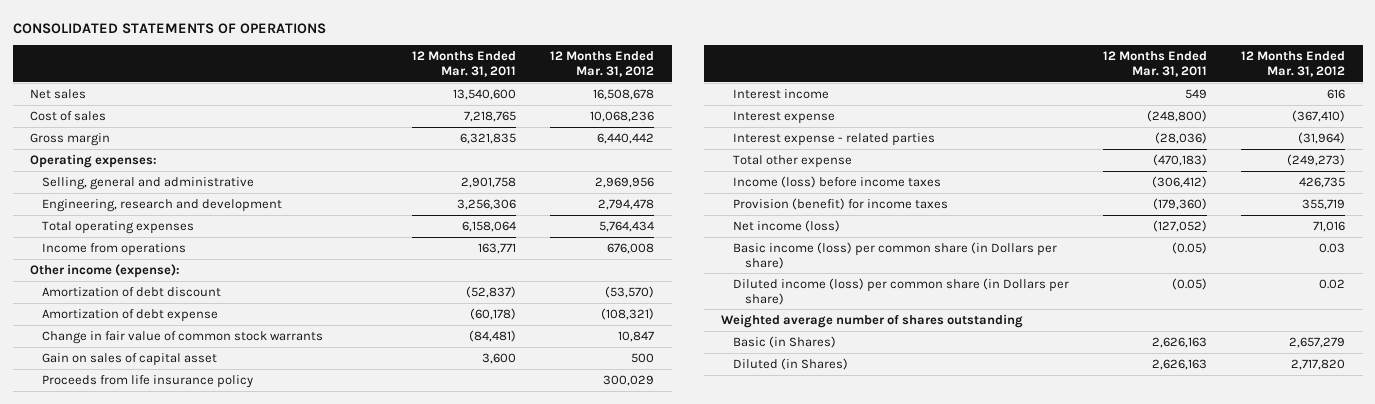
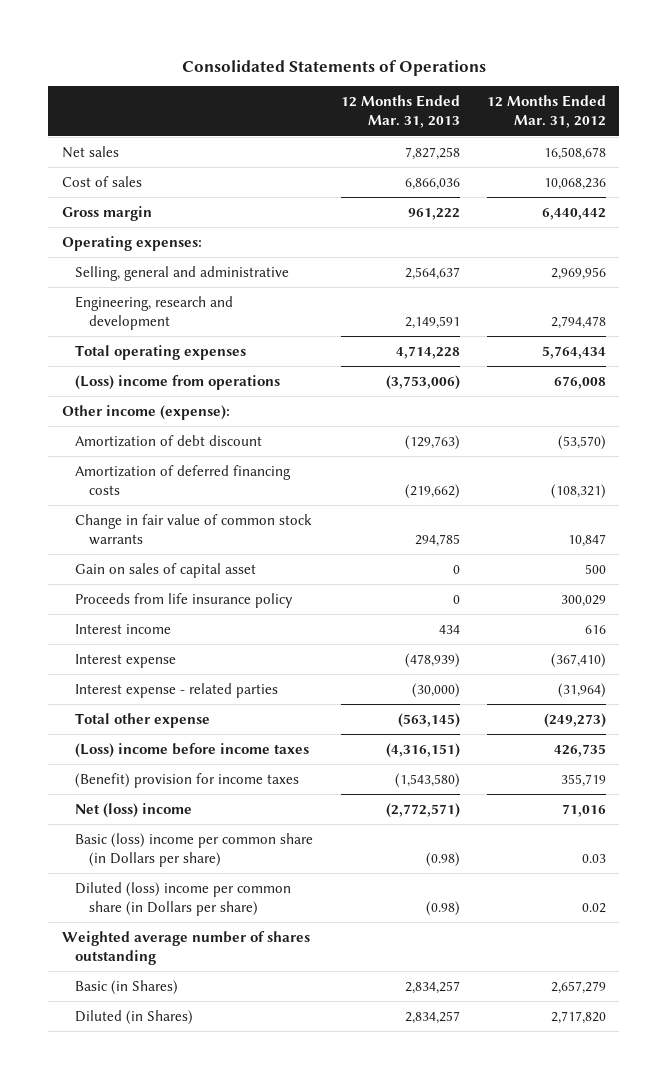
- CONSOLIDATED STATEMENTS OF OPERATIONS
+ Consolidated Statements of Operations
- | 12 Months Ended Mar. 31, 2011 | 12 Months Ended Mar. 31, 2012
+ | 12 Months Ended Mar. 31, 2013 | 12 Months Ended Mar. 31, 2012
- Income from operations | 163,771 | 676,008
+ (Loss) income from operations | (3,753,006) | 676,008
- Amortization of debt expense | (60,178) | (108,321)
+ Amortization of deferred financing costs | (219,662) | (108,321)
- Income (loss) before income taxes | (306,412) | 426,735
- Provision (benefit) for income taxes | (179,360) | 355,719
- Net income (loss) | (127,052) | 71,016
- Basic income (loss) per common share (in Dollars per share) | (0.05) | 0.03
- Diluted income (loss) per common share (in Dollars per share) | (0.05) | 0.02
+ (Loss) income before income taxes | (4,316,151) | 426,735
+ (Benefit) provision for income taxes | (1,543,580) | 355,719
+ Net (loss) income | (2,772,571) | 71,016
+ Basic (loss) income per common share (in Dollars per share) | (0.98) | 0.03
+ Diluted (loss) income per common share (in Dollars per share) | (0.98) | 0.02

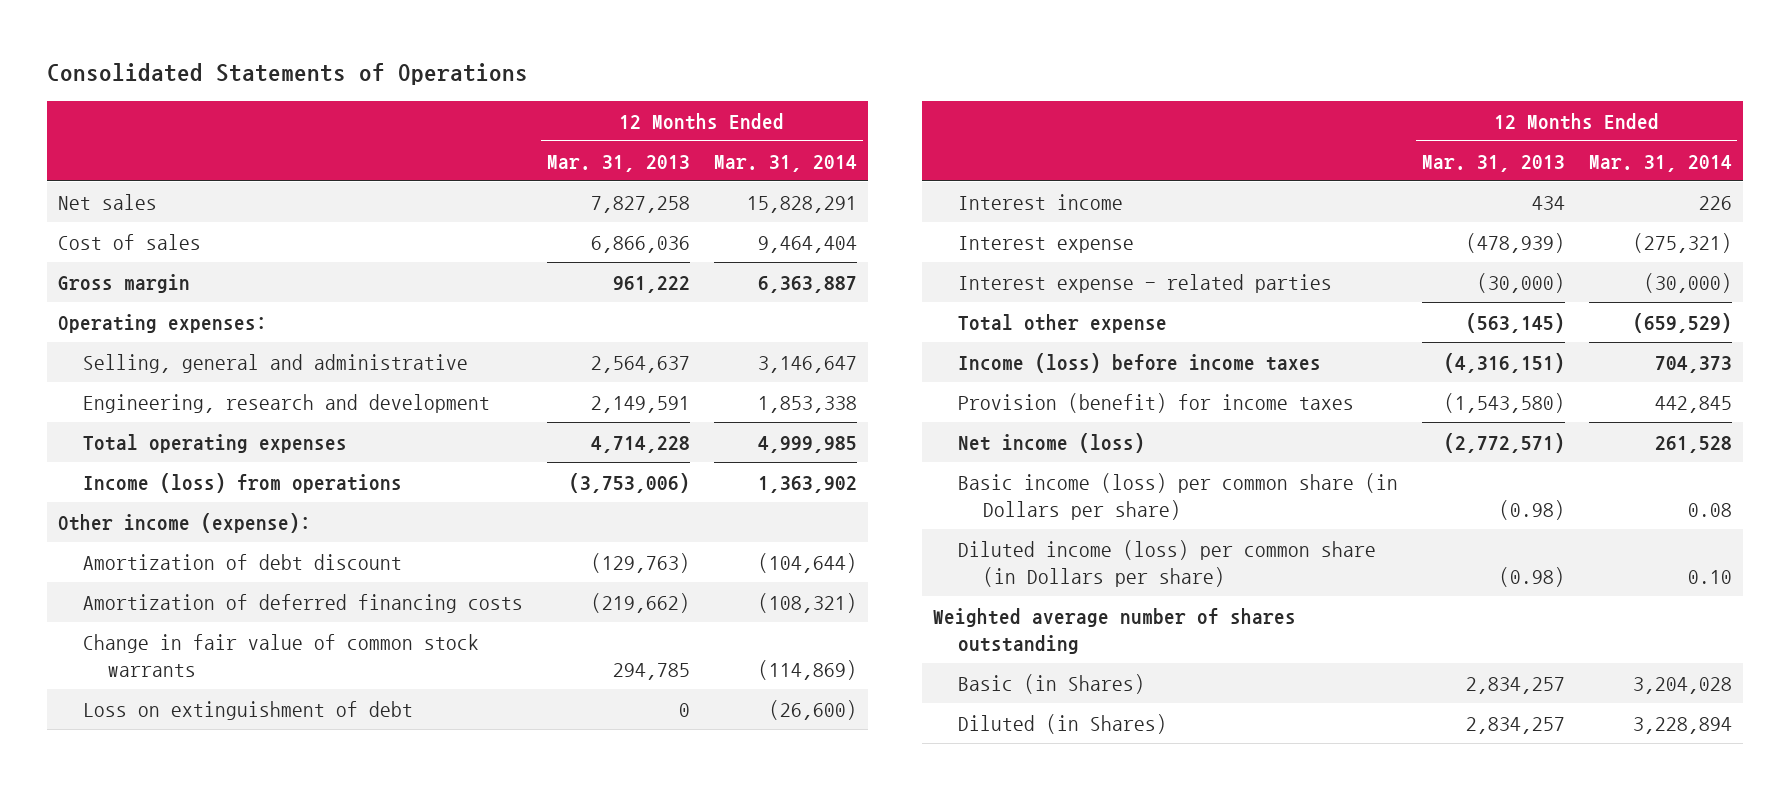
- | 12 Months Ended Mar. 31, 2013 | 12 Months Ended Mar. 31, 2012
+ | 12 Months Ended Mar. 31, 2013 | 12 Months Ended Mar. 31, 2014
- (Loss) income from operations | (3,753,006) | 676,008
+ Income (loss) from operations | (3,753,006) | 1,363,902
- Gain on sales of capital asset | 0 | 500
- Proceeds from life insurance policy | 0 | 300,029
+ Loss on extinguishment of debt | 0 | (26,600)
- (Loss) income before income taxes | (4,316,151) | 426,735
- (Benefit) provision for income taxes | (1,543,580) | 355,719
- Net (loss) income | (2,772,571) | 71,016
- Basic (loss) income per common share (in Dollars per share) | (0.98) | 0.03
- Diluted (loss) income per common share (in Dollars per share) | (0.98) | 0.02
+ Income (loss) before income taxes | (4,316,151) | 704,373
+ Provision (benefit) for income taxes | (1,543,580) | 442,845
+ Net income (loss) | (2,772,571) | 261,528
+ Basic income (loss) per common share (in Dollars per share) | (0.98) | 0.08
+ Diluted income (loss) per common share (in Dollars per share) | (0.98) | 0.10

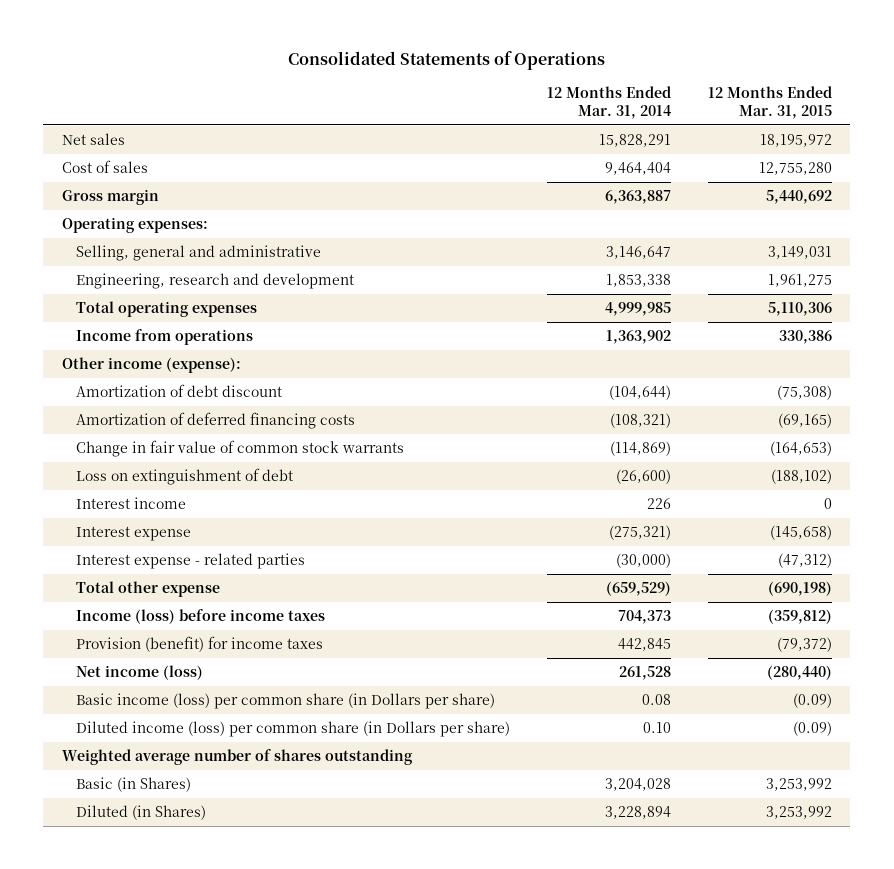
- | 12 Months Ended Mar. 31, 2013 | 12 Months Ended Mar. 31, 2014
+ | 12 Months Ended Mar. 31, 2014 | 12 Months Ended Mar. 31, 2015
- Income (loss) from operations | (3,753,006) | 1,363,902
+ Income from operations | 1,363,902 | 330,386

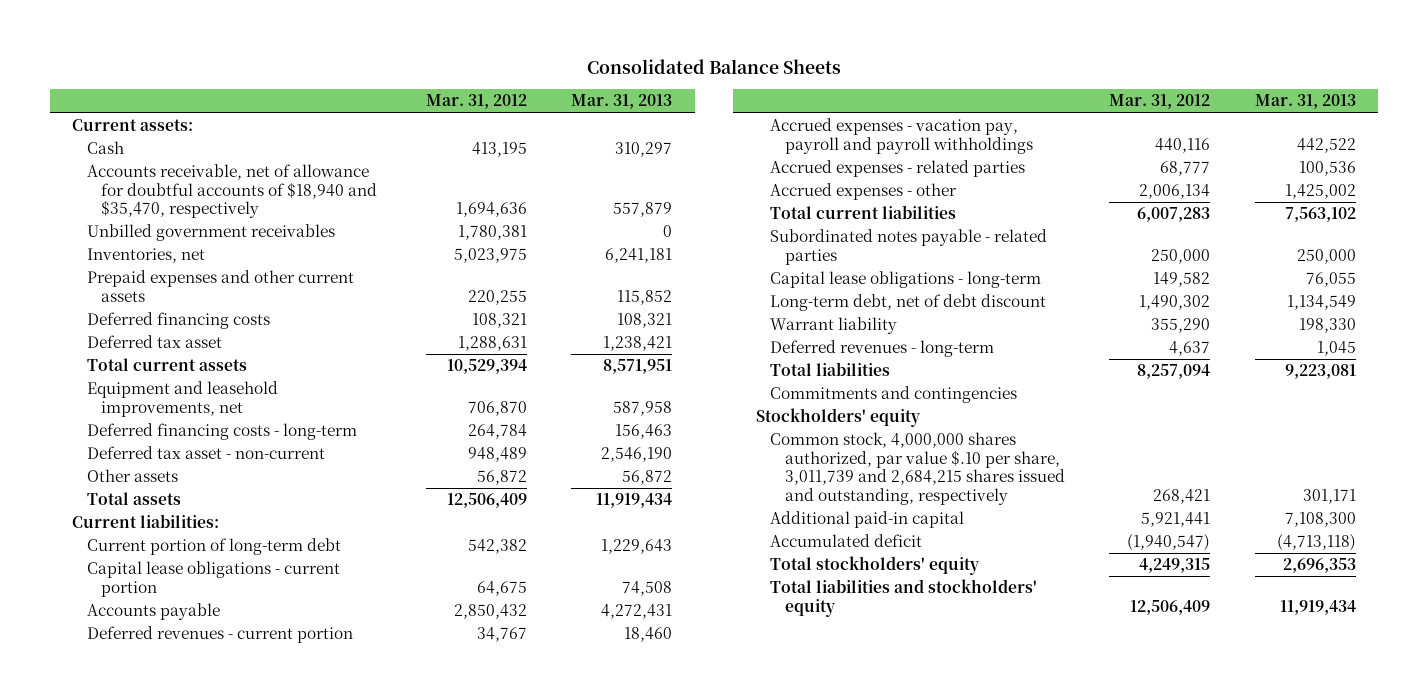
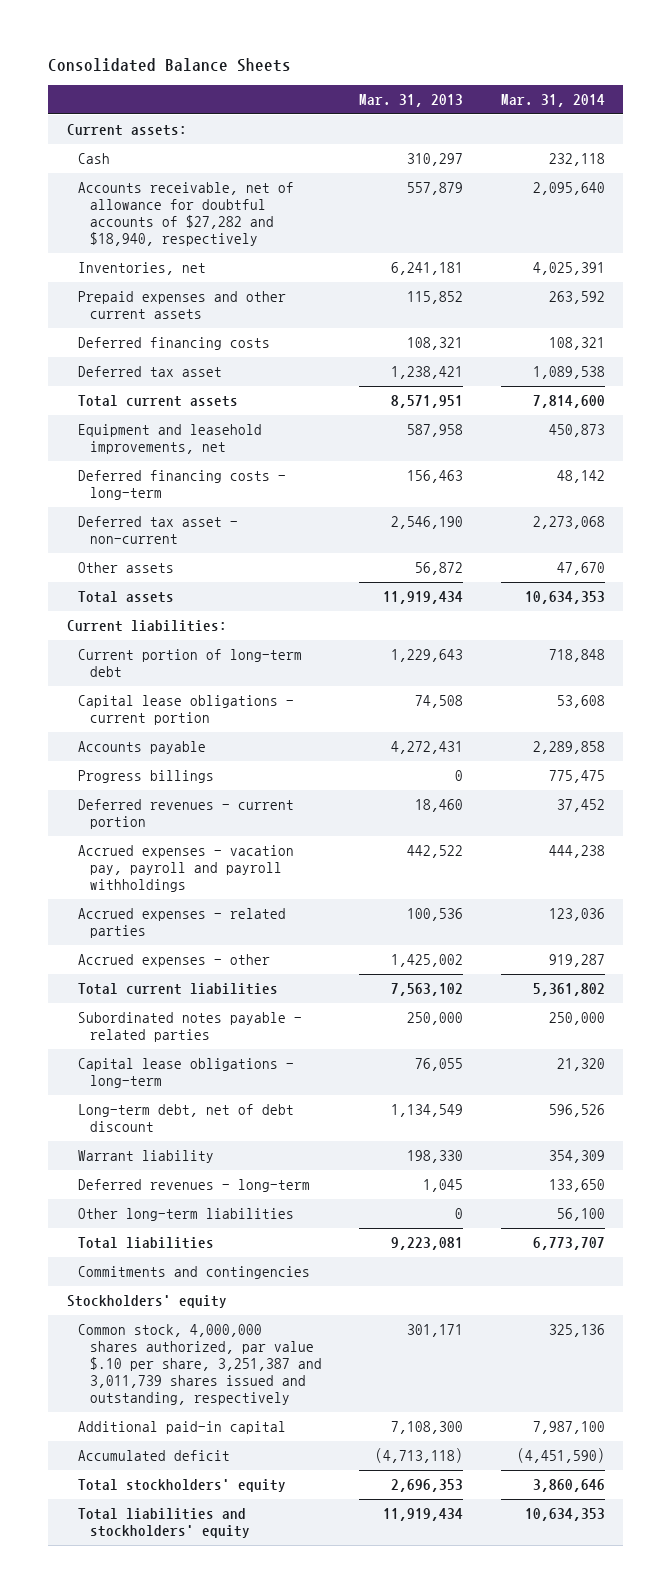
- | Mar. 31, 2012 | Mar. 31, 2013
+ | Mar. 31, 2013 | Mar. 31, 2014
- Accounts receivable, net of allowance for doubtful accounts of $18,940 and $35,470, respectively | 1,694,636 | 557,879
- Unbilled government receivables | 1,780,381 | 0
+ Accounts receivable, net of allowance for doubtful accounts of $27,282 and $18,940, respectively | 557,879 | 2,095,640
+ Progress billings | 0 | 775,475
+ Other long-term liabilities | 0 | 56,100
- Common stock, 4,000,000 shares authorized, par value $.10 per share, 3,011,739 and 2,684,215 shares issued and outstanding, respectively | 268,421 | 301,171
+ Common stock, 4,000,000 shares authorized, par value $.10 per share, 3,251,387 and 3,011,739 shares issued and outstanding, respectively | 301,171 | 325,136

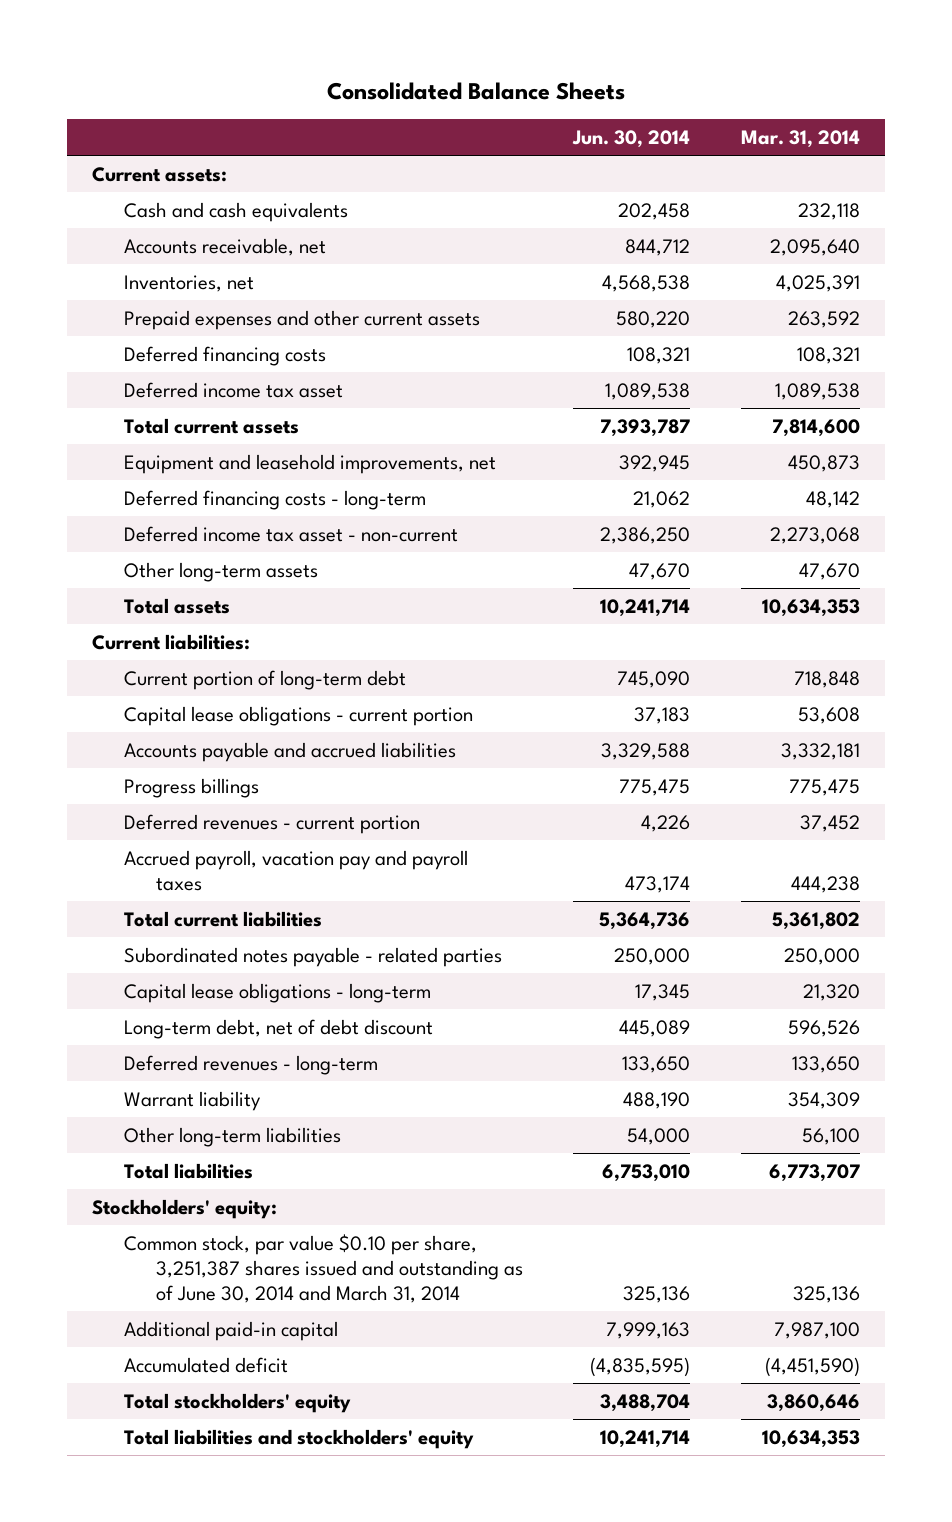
- | Mar. 31, 2013 | Mar. 31, 2014
+ | Jun. 30, 2014 | Mar. 31, 2014
- Cash | 310,297 | 232,118
- Accounts receivable, net of allowance for doubtful accounts of $27,282 and $18,940, respectively | 557,879 | 2,095,640
+ Cash and cash equivalents | 202,458 | 232,118
+ Accounts receivable, net | 844,712 | 2,095,640
- Deferred tax asset | 1,238,421 | 1,089,538
+ Deferred income tax asset | 1,089,538 | 1,089,538
- Deferred tax asset - non-current | 2,546,190 | 2,273,068
- Other assets | 56,872 | 47,670
+ Deferred income tax asset - non-current | 2,386,250 | 2,273,068
+ Other long-term assets | 47,670 | 47,670
- Accounts payable | 4,272,431 | 2,289,858
+ Accounts payable and accrued liabilities | 3,329,588 | 3,332,181
- Accrued expenses - vacation pay, payroll and payroll withholdings | 442,522 | 444,238
- Accrued expenses - related parties | 100,536 | 123,036
- Accrued expenses - other | 1,425,002 | 919,287
+ Accrued payroll, vacation pay and payroll taxes | 473,174 | 444,238
moved down: Warrant liability | 488,190 | 354,309
- Commitments and contingencies
- Stockholders' equity
- Common stock, 4,000,000 shares authorized, par value $.10 per share, 3,251,387 and 3,011,739 shares issued and outstanding, respectively | 301,171 | 325,136
+ Stockholders' equity:
+ Common stock, par value $0.10 per share, 3,251,387 shares issued and outstanding as of June 30, 2014 and March 31, 2014 | 325,136 | 325,136

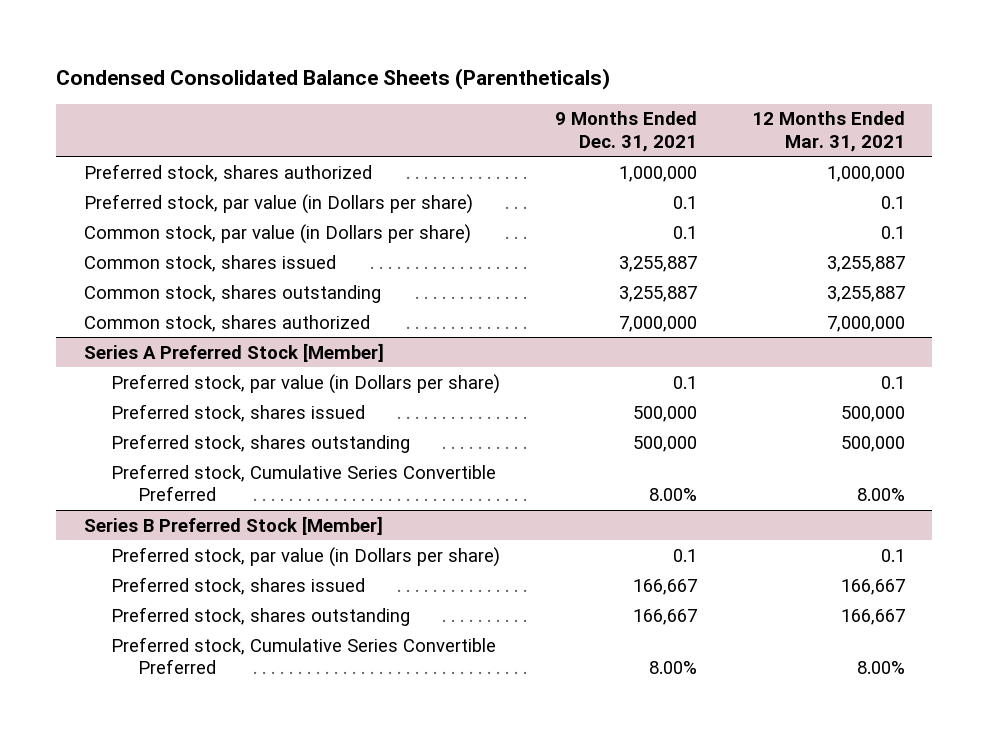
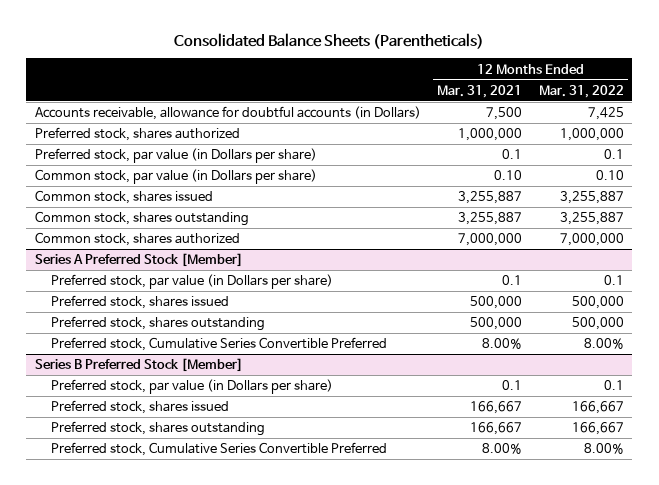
- Condensed Consolidated Balance Sheets (Parentheticals)
+ Consolidated Balance Sheets (Parentheticals)
- | 9 Months Ended Dec. 31, 2021 | 12 Months Ended Mar. 31, 2021
+ | 12 Months Ended Mar. 31, 2021 | 12 Months Ended Mar. 31, 2022
+ Accounts receivable, allowance for doubtful accounts (in Dollars) | 7,500 | 7,425
- Common stock, par value (in Dollars per share) | 0.1 | 0.1
+ Common stock, par value (in Dollars per share) | 0.10 | 0.10

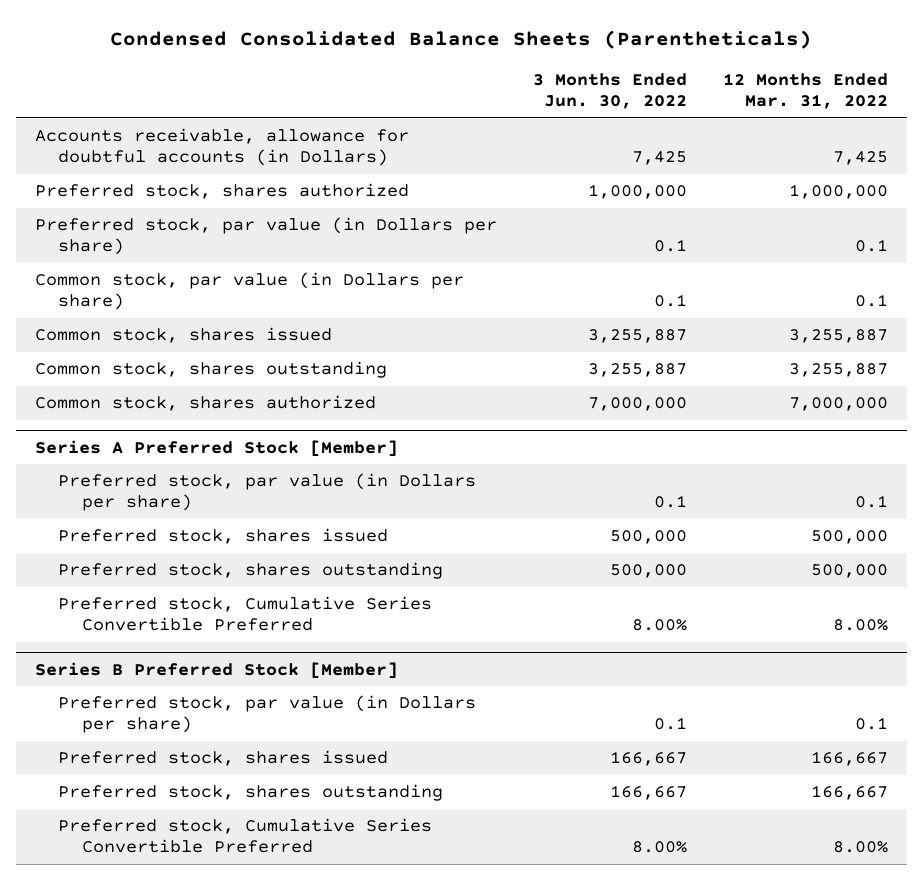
- Consolidated Balance Sheets (Parentheticals)
+ Condensed Consolidated Balance Sheets (Parentheticals)
- | 12 Months Ended Mar. 31, 2021 | 12 Months Ended Mar. 31, 2022
+ | 3 Months Ended Jun. 30, 2022 | 12 Months Ended Mar. 31, 2022
- Common stock, par value (in Dollars per share) | 0.10 | 0.10
+ Common stock, par value (in Dollars per share) | 0.1 | 0.1

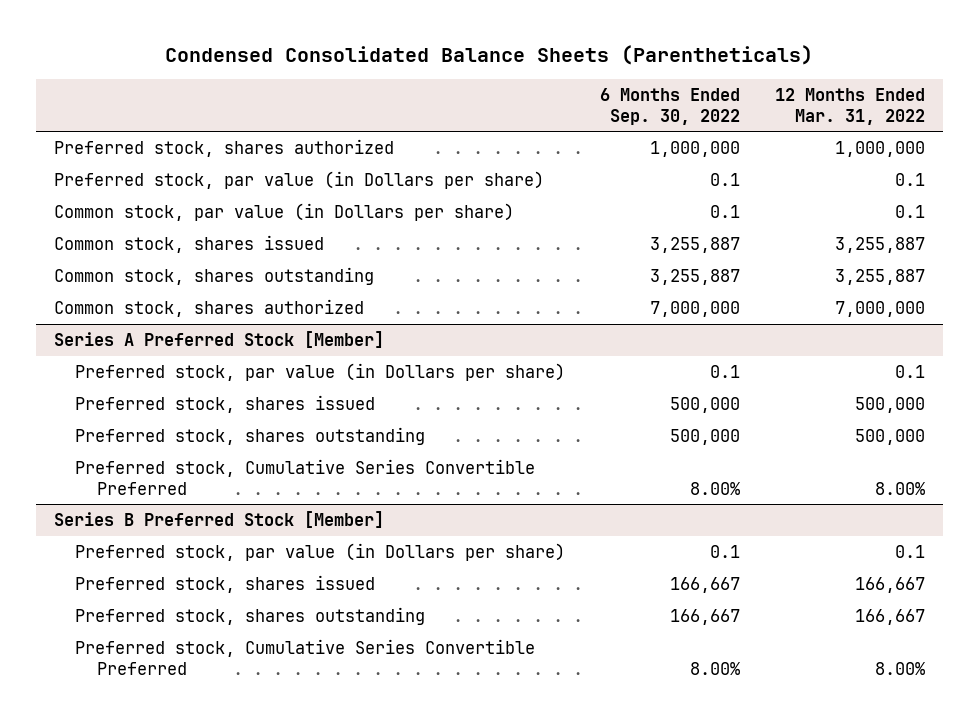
- | 3 Months Ended Jun. 30, 2022 | 12 Months Ended Mar. 31, 2022
+ | 6 Months Ended Sep. 30, 2022 | 12 Months Ended Mar. 31, 2022
- Accounts receivable, allowance for doubtful accounts (in Dollars) | 7,425 | 7,425

